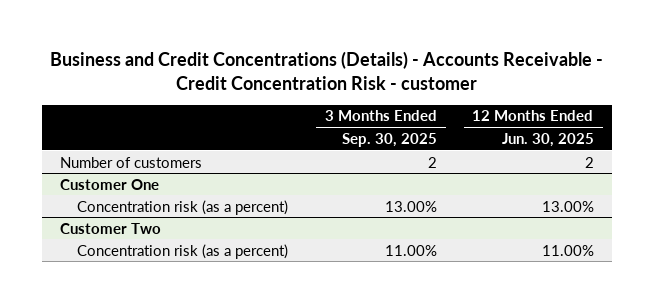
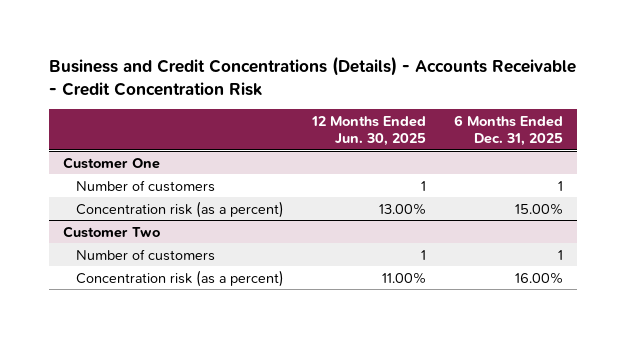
- Business and Credit Concentrations (Details) - Accounts Receivable - Credit Concentration Risk - customer
+ Business and Credit Concentrations (Details) - Accounts Receivable - Credit Concentration Risk
- | 3 Months Ended Sep. 30, 2025 | 12 Months Ended Jun. 30, 2025
+ | 12 Months Ended Jun. 30, 2025 | 6 Months Ended Dec. 31, 2025
- Number of customers | 2 | 2
@ Customer One
+ Number of customers | 1 | 1
@ Customer Two
+ Number of customers | 1 | 1

